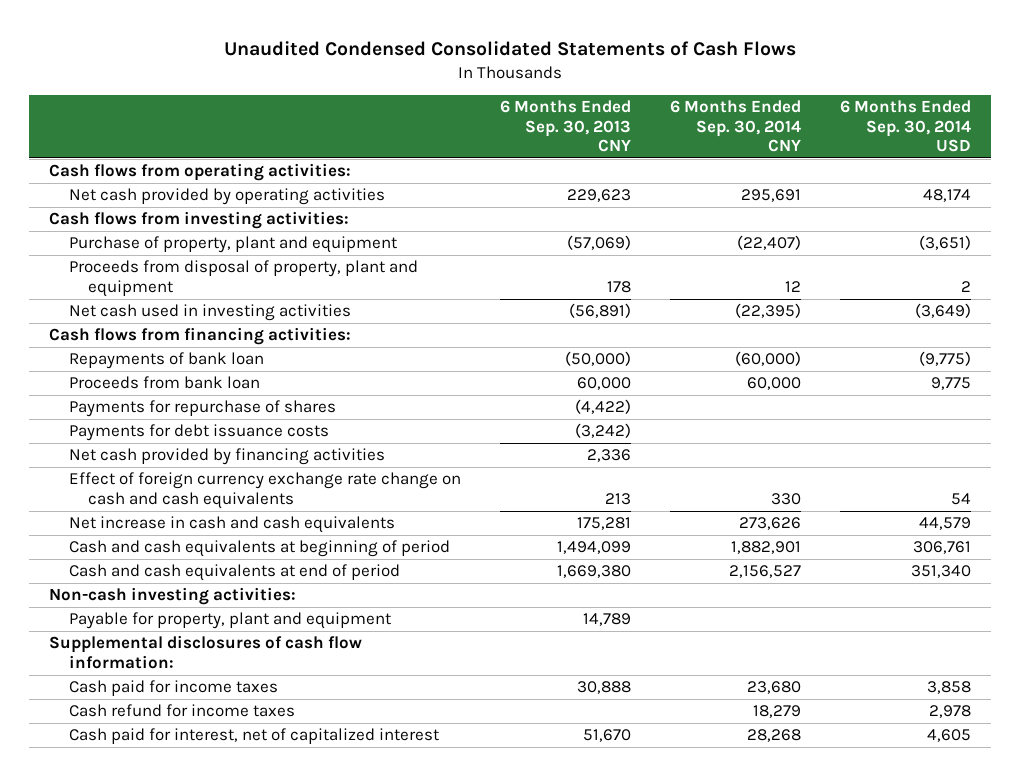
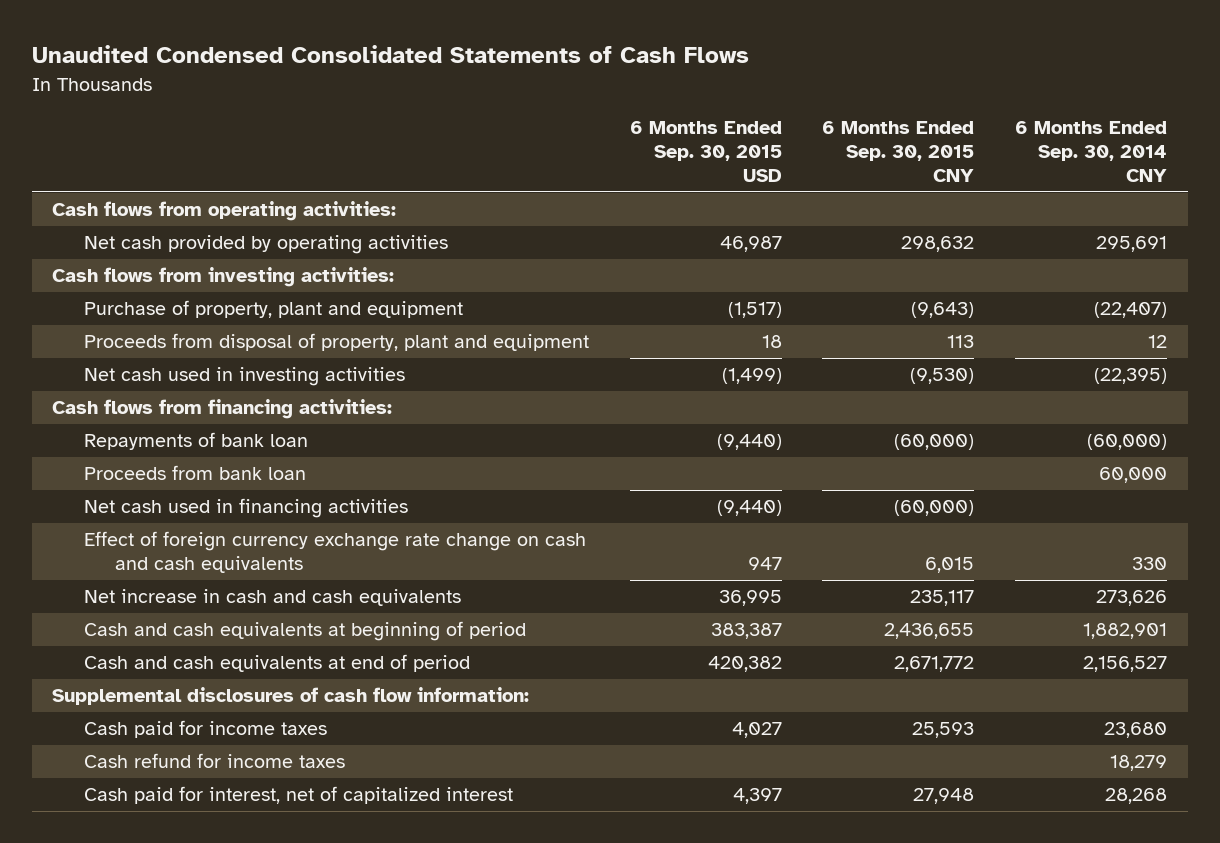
- | 6 Months Ended Sep. 30, 2013 CNY | 6 Months Ended Sep. 30, 2014 CNY | 6 Months Ended Sep. 30, 2014 USD
+ | 6 Months Ended Sep. 30, 2015 USD | 6 Months Ended Sep. 30, 2015 CNY | 6 Months Ended Sep. 30, 2014 CNY
- Payments for repurchase of shares | (4,422) | |
- Payments for debt issuance costs | (3,242) | |
- Net cash provided by financing activities | 2,336 | |
+ Net cash used in financing activities | (9,440) | (60,000) |
- Non-cash investing activities:
- Payable for property, plant and equipment | 14,789 | |

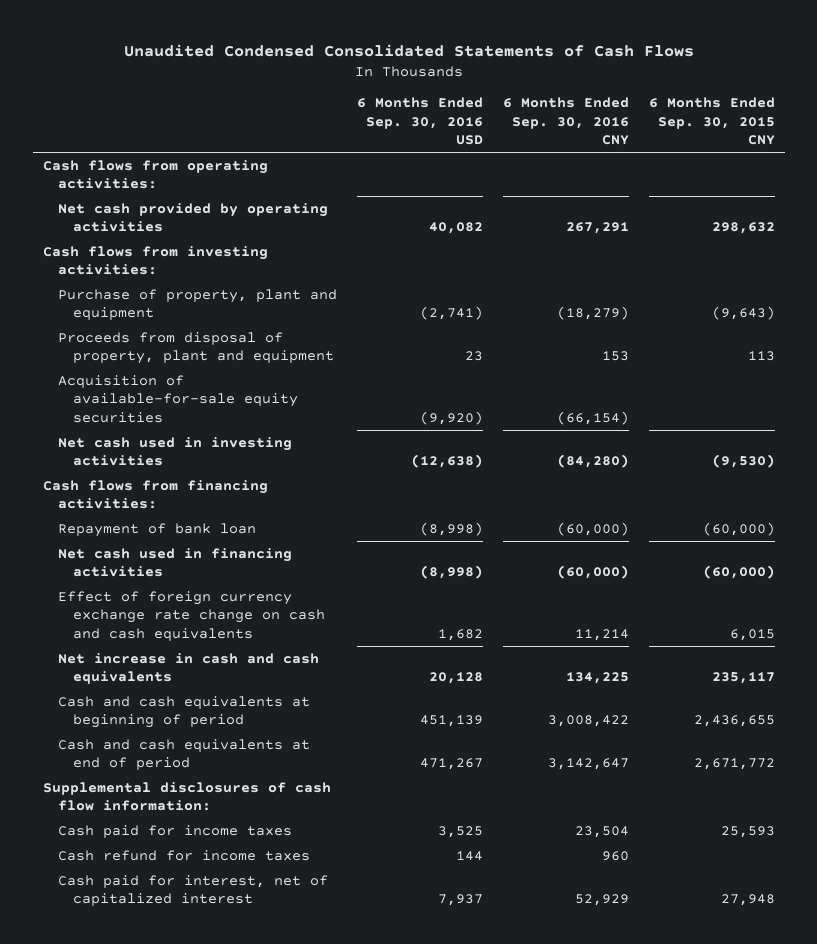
- | 6 Months Ended Sep. 30, 2015 USD | 6 Months Ended Sep. 30, 2015 CNY | 6 Months Ended Sep. 30, 2014 CNY
+ | 6 Months Ended Sep. 30, 2016 USD | 6 Months Ended Sep. 30, 2016 CNY | 6 Months Ended Sep. 30, 2015 CNY
+ Acquisition of available-for-sale equity securities | (9,920) | (66,154) |
- Repayments of bank loan | (9,440) | (60,000) | (60,000)
- Proceeds from bank loan | | | 60,000
+ Repayment of bank loan | (8,998) | (60,000) | (60,000)

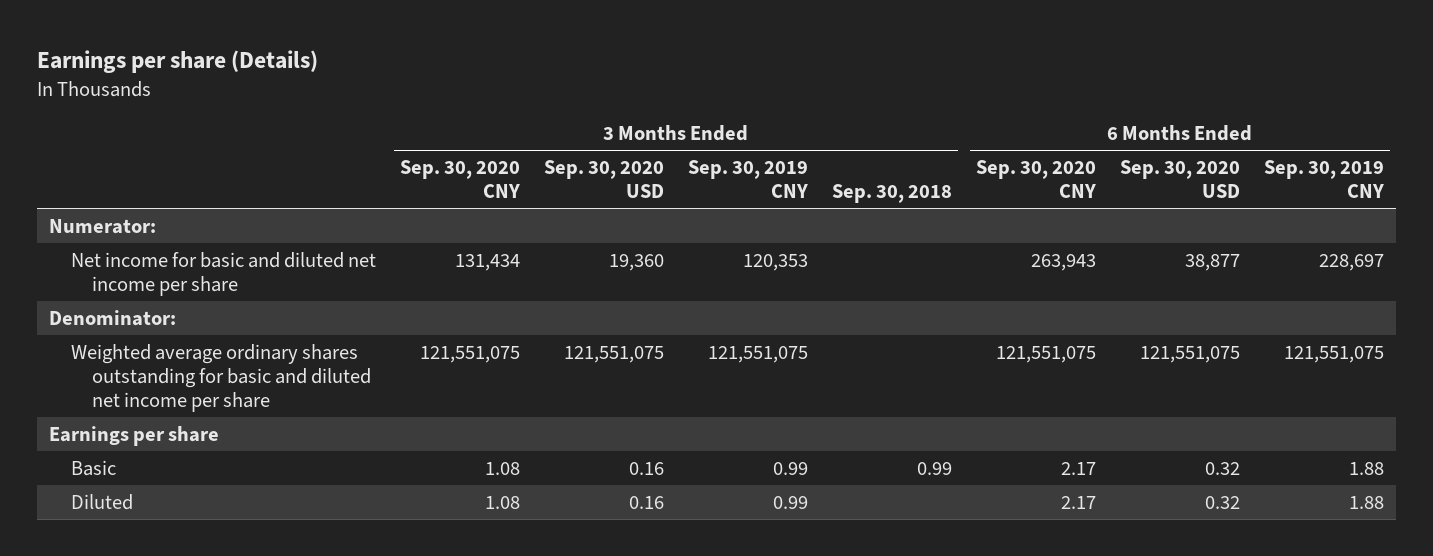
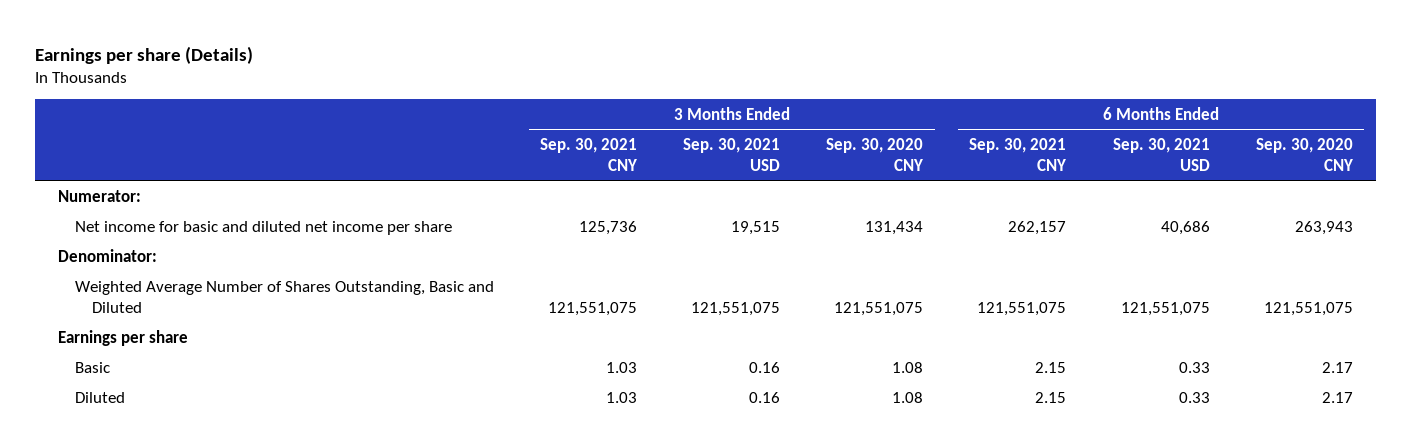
- | 3 Months Ended Sep. 30, 2020 CNY | 3 Months Ended Sep. 30, 2020 USD | 3 Months Ended Sep. 30, 2019 CNY | 3 Months Ended Sep. 30, 2018 | 6 Months Ended Sep. 30, 2020 CNY | 6 Months Ended Sep. 30, 2020 USD | 6 Months Ended Sep. 30, 2019 CNY
+ | 3 Months Ended Sep. 30, 2021 CNY | 3 Months Ended Sep. 30, 2021 USD | 3 Months Ended Sep. 30, 2020 CNY | 6 Months Ended Sep. 30, 2021 CNY | 6 Months Ended Sep. 30, 2021 USD | 6 Months Ended Sep. 30, 2020 CNY
- Weighted average ordinary shares outstanding for basic and diluted net income per share | 121,551,075 | 121,551,075 | 121,551,075 | | 121,551,075 | 121,551,075 | 121,551,075
+ Weighted Average Number of Shares Outstanding, Basic and Diluted | 121,551,075 | 121,551,075 | 121,551,075 | 121,551,075 | 121,551,075 | 121,551,075

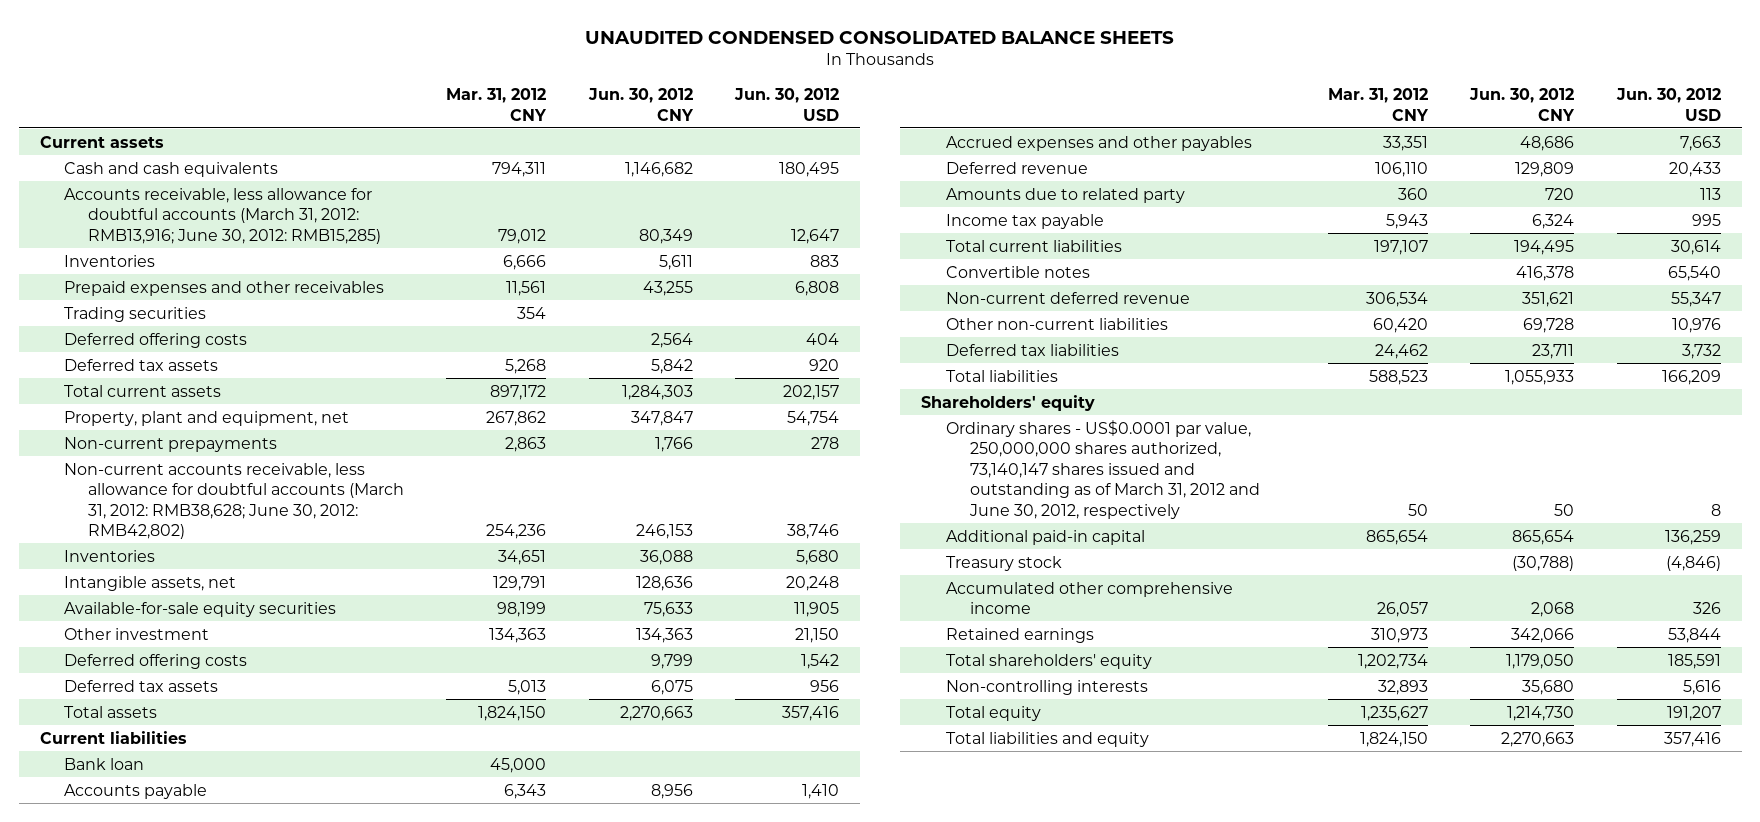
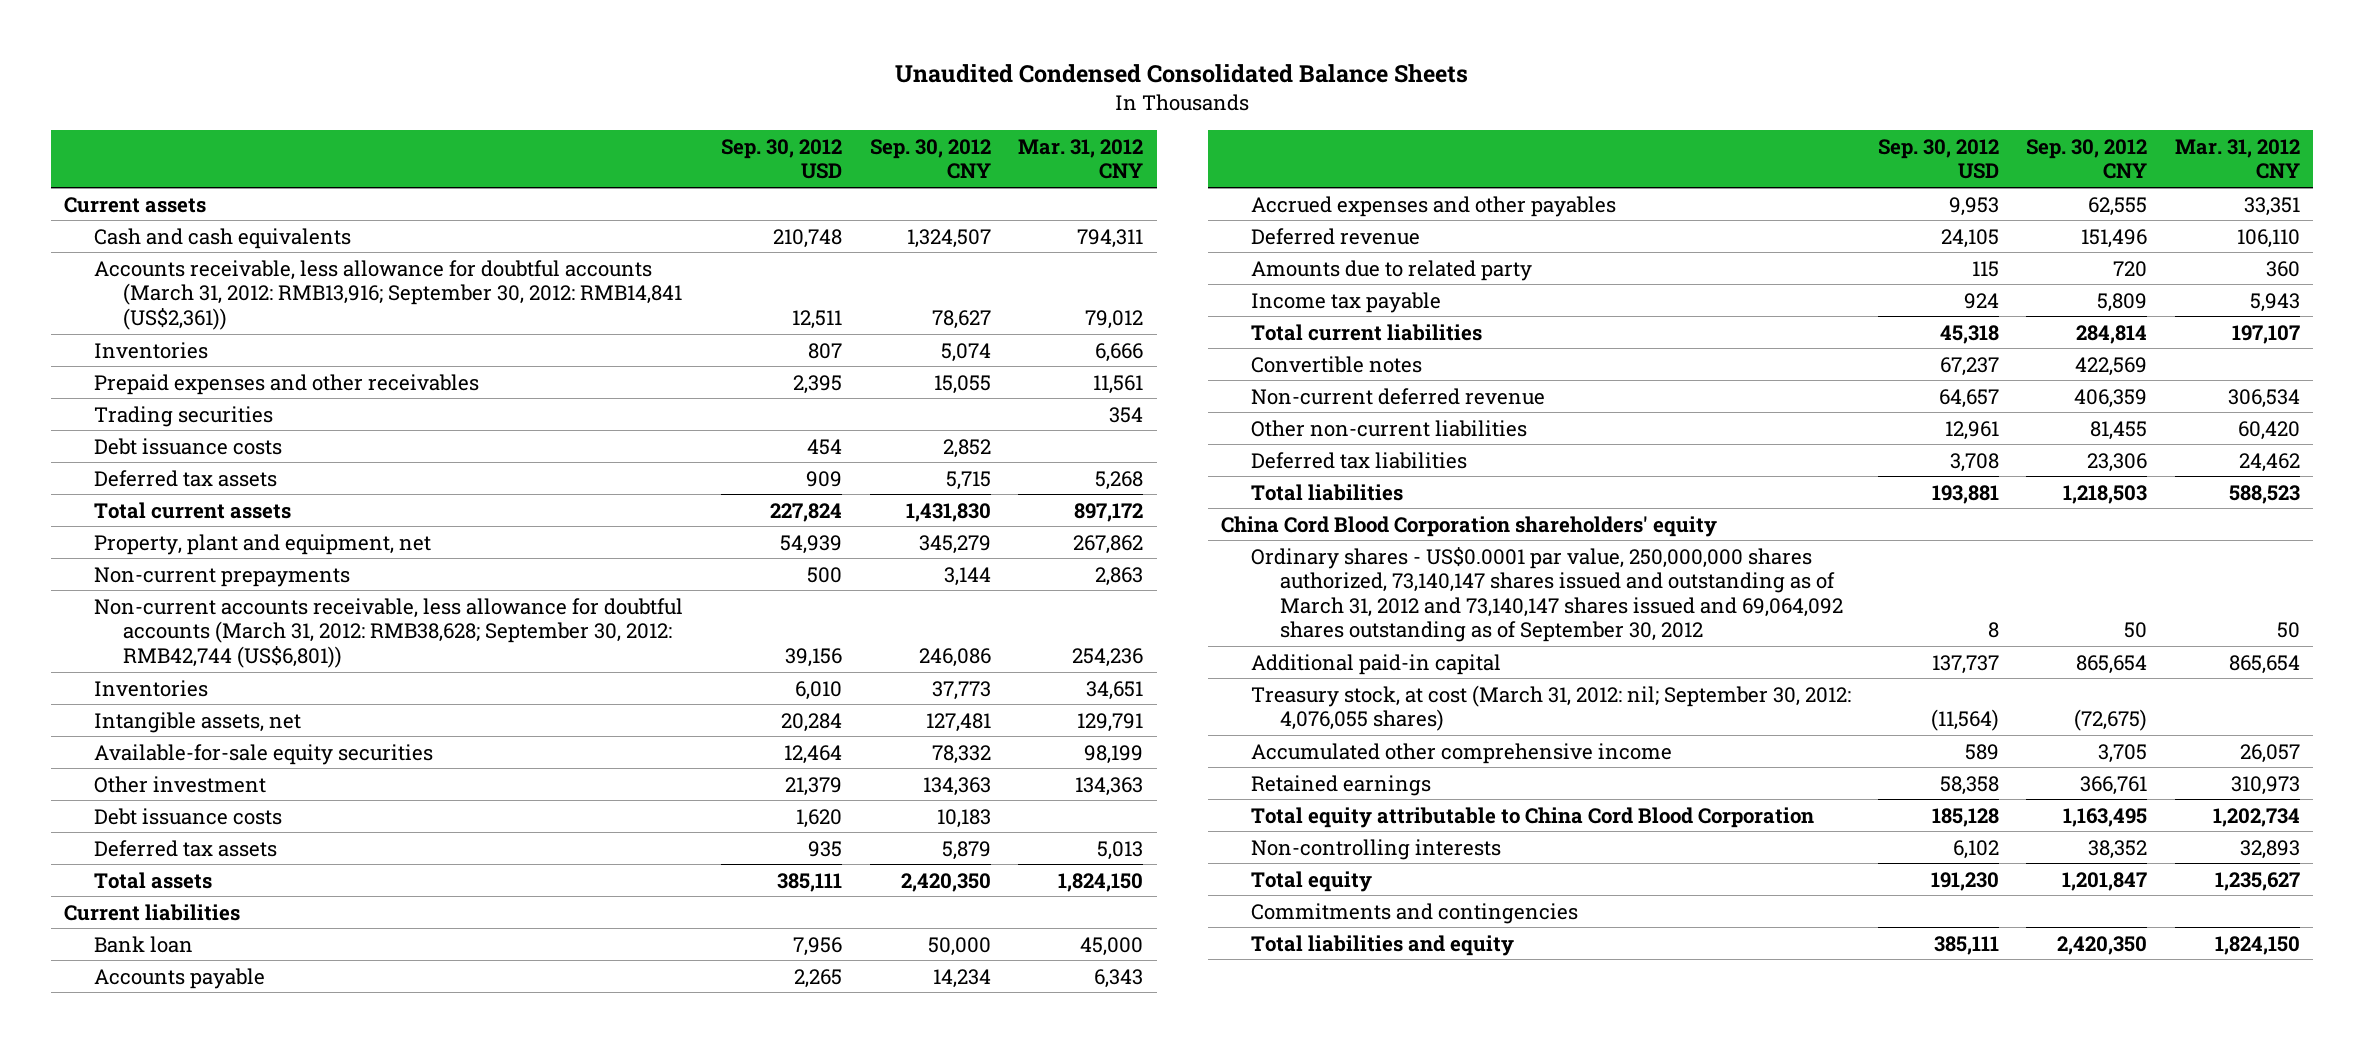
- UNAUDITED CONDENSED CONSOLIDATED BALANCE SHEETS
+ Unaudited Condensed Consolidated Balance Sheets
- | Mar. 31, 2012 CNY | Jun. 30, 2012 CNY | Jun. 30, 2012 USD
+ | Sep. 30, 2012 USD | Sep. 30, 2012 CNY | Mar. 31, 2012 CNY
- Accounts receivable, less allowance for doubtful accounts (March 31, 2012: RMB13,916; June 30, 2012: RMB15,285) | 79,012 | 80,349 | 12,647
+ Accounts receivable, less allowance for doubtful accounts (March 31, 2012: RMB13,916; September 30, 2012: RMB14,841 (US$2,361)) | 12,511 | 78,627 | 79,012
- Deferred offering costs | | 2,564 | 404
+ Debt issuance costs | 454 | 2,852 |
- Non-current accounts receivable, less allowance for doubtful accounts (March 31, 2012: RMB38,628; June 30, 2012: RMB42,802) | 254,236 | 246,153 | 38,746
+ Non-current accounts receivable, less allowance for doubtful accounts (March 31, 2012: RMB38,628; September 30, 2012: RMB42,744 (US$6,801)) | 39,156 | 246,086 | 254,236
- Deferred offering costs | | 9,799 | 1,542
+ Debt issuance costs | 1,620 | 10,183 |
- Shareholders' equity
- Ordinary shares - US$0.0001 par value, 250,000,000 shares authorized, 73,140,147 shares issued and outstanding as of March 31, 2012 and June 30, 2012, respectively | 50 | 50 | 8
+ China Cord Blood Corporation shareholders' equity
+ Ordinary shares - US$0.0001 par value, 250,000,000 shares authorized, 73,140,147 shares issued and outstanding as of March 31, 2012 and 73,140,147 shares issued and 69,064,092 shares outstanding as of September 30, 2012 | 8 | 50 | 50
- Treasury stock | | (30,788) | (4,846)
+ Treasury stock, at cost (March 31, 2012: nil; September 30, 2012: 4,076,055 shares) | (11,564) | (72,675) |
- Total shareholders' equity | 1,202,734 | 1,179,050 | 185,591
+ Total equity attributable to China Cord Blood Corporation | 185,128 | 1,163,495 | 1,202,734
+ Commitments and contingencies

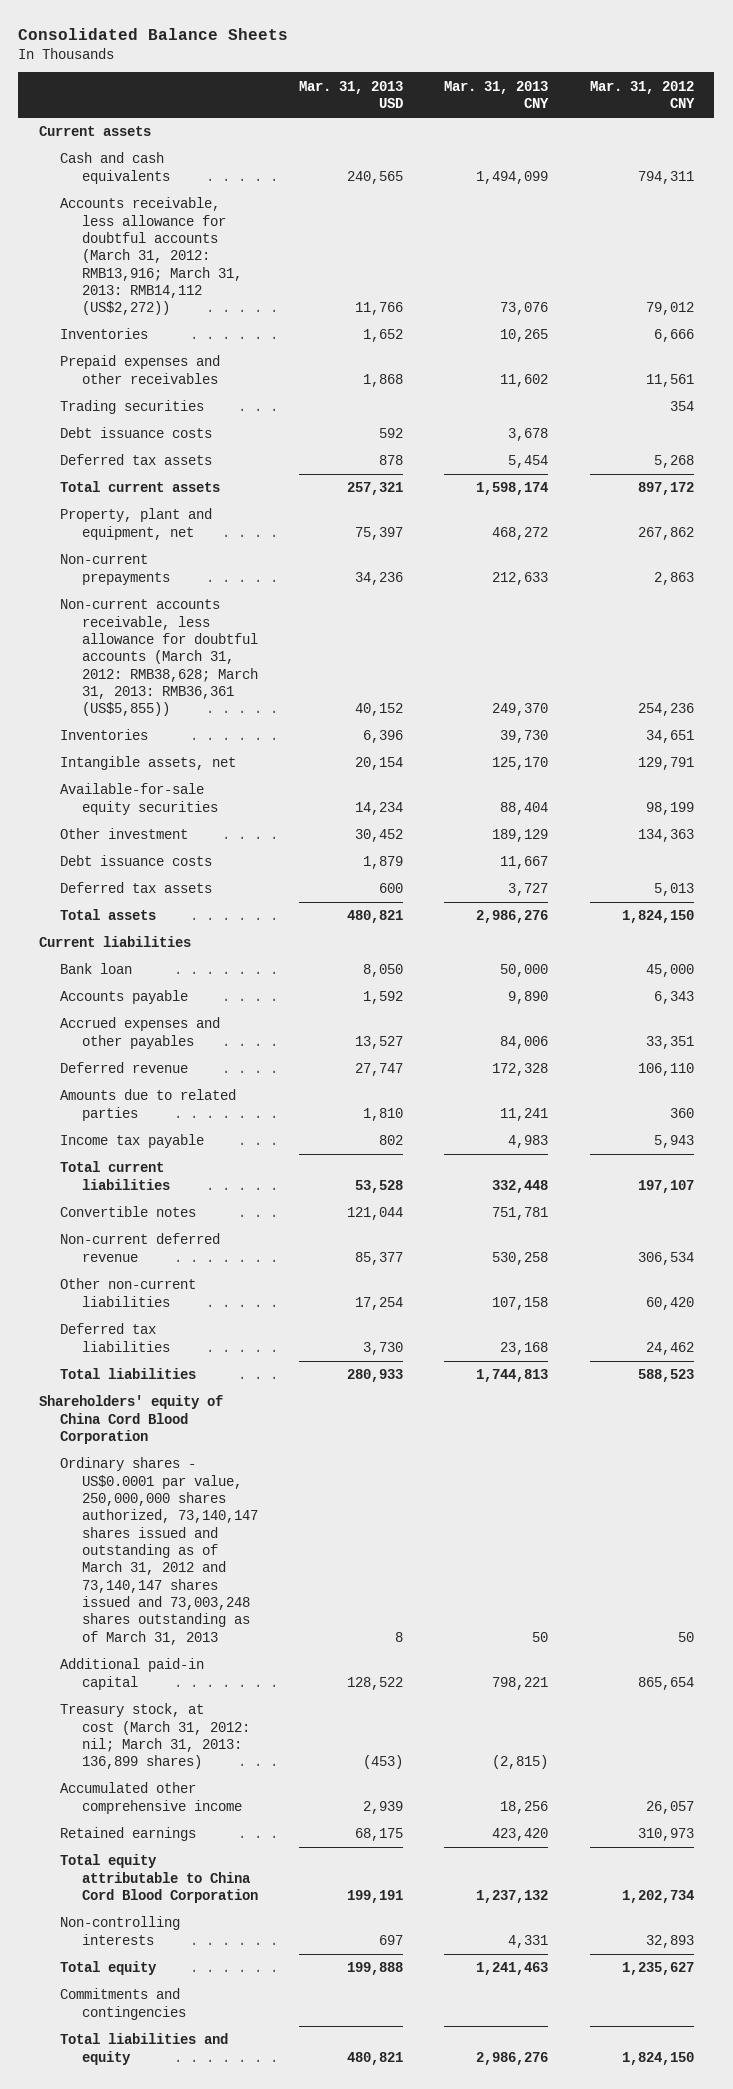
- Unaudited Condensed Consolidated Balance Sheets
+ Consolidated Balance Sheets
- | Sep. 30, 2012 USD | Sep. 30, 2012 CNY | Mar. 31, 2012 CNY
+ | Mar. 31, 2013 USD | Mar. 31, 2013 CNY | Mar. 31, 2012 CNY
- Accounts receivable, less allowance for doubtful accounts (March 31, 2012: RMB13,916; September 30, 2012: RMB14,841 (US$2,361)) | 12,511 | 78,627 | 79,012
+ Accounts receivable, less allowance for doubtful accounts (March 31, 2012: RMB13,916; March 31, 2013: RMB14,112 (US$2,272)) | 11,766 | 73,076 | 79,012
- Non-current accounts receivable, less allowance for doubtful accounts (March 31, 2012: RMB38,628; September 30, 2012: RMB42,744 (US$6,801)) | 39,156 | 246,086 | 254,236
+ Non-current accounts receivable, less allowance for doubtful accounts (March 31, 2012: RMB38,628; March 31, 2013: RMB36,361 (US$5,855)) | 40,152 | 249,370 | 254,236
- Amounts due to related party | 115 | 720 | 360
+ Amounts due to related parties | 1,810 | 11,241 | 360
- China Cord Blood Corporation shareholders' equity
- Ordinary shares - US$0.0001 par value, 250,000,000 shares authorized, 73,140,147 shares issued and outstanding as of March 31, 2012 and 73,140,147 shares issued and 69,064,092 shares outstanding as of September 30, 2012 | 8 | 50 | 50
+ Shareholders' equity of China Cord Blood Corporation
+ Ordinary shares - US$0.0001 par value, 250,000,000 shares authorized, 73,140,147 shares issued and outstanding as of March 31, 2012 and 73,140,147 shares issued and 73,003,248 shares outstanding as of March 31, 2013 | 8 | 50 | 50
- Treasury stock, at cost (March 31, 2012: nil; September 30, 2012: 4,076,055 shares) | (11,564) | (72,675) |
+ Treasury stock, at cost (March 31, 2012: nil; March 31, 2013: 136,899 shares) | (453) | (2,815) |

